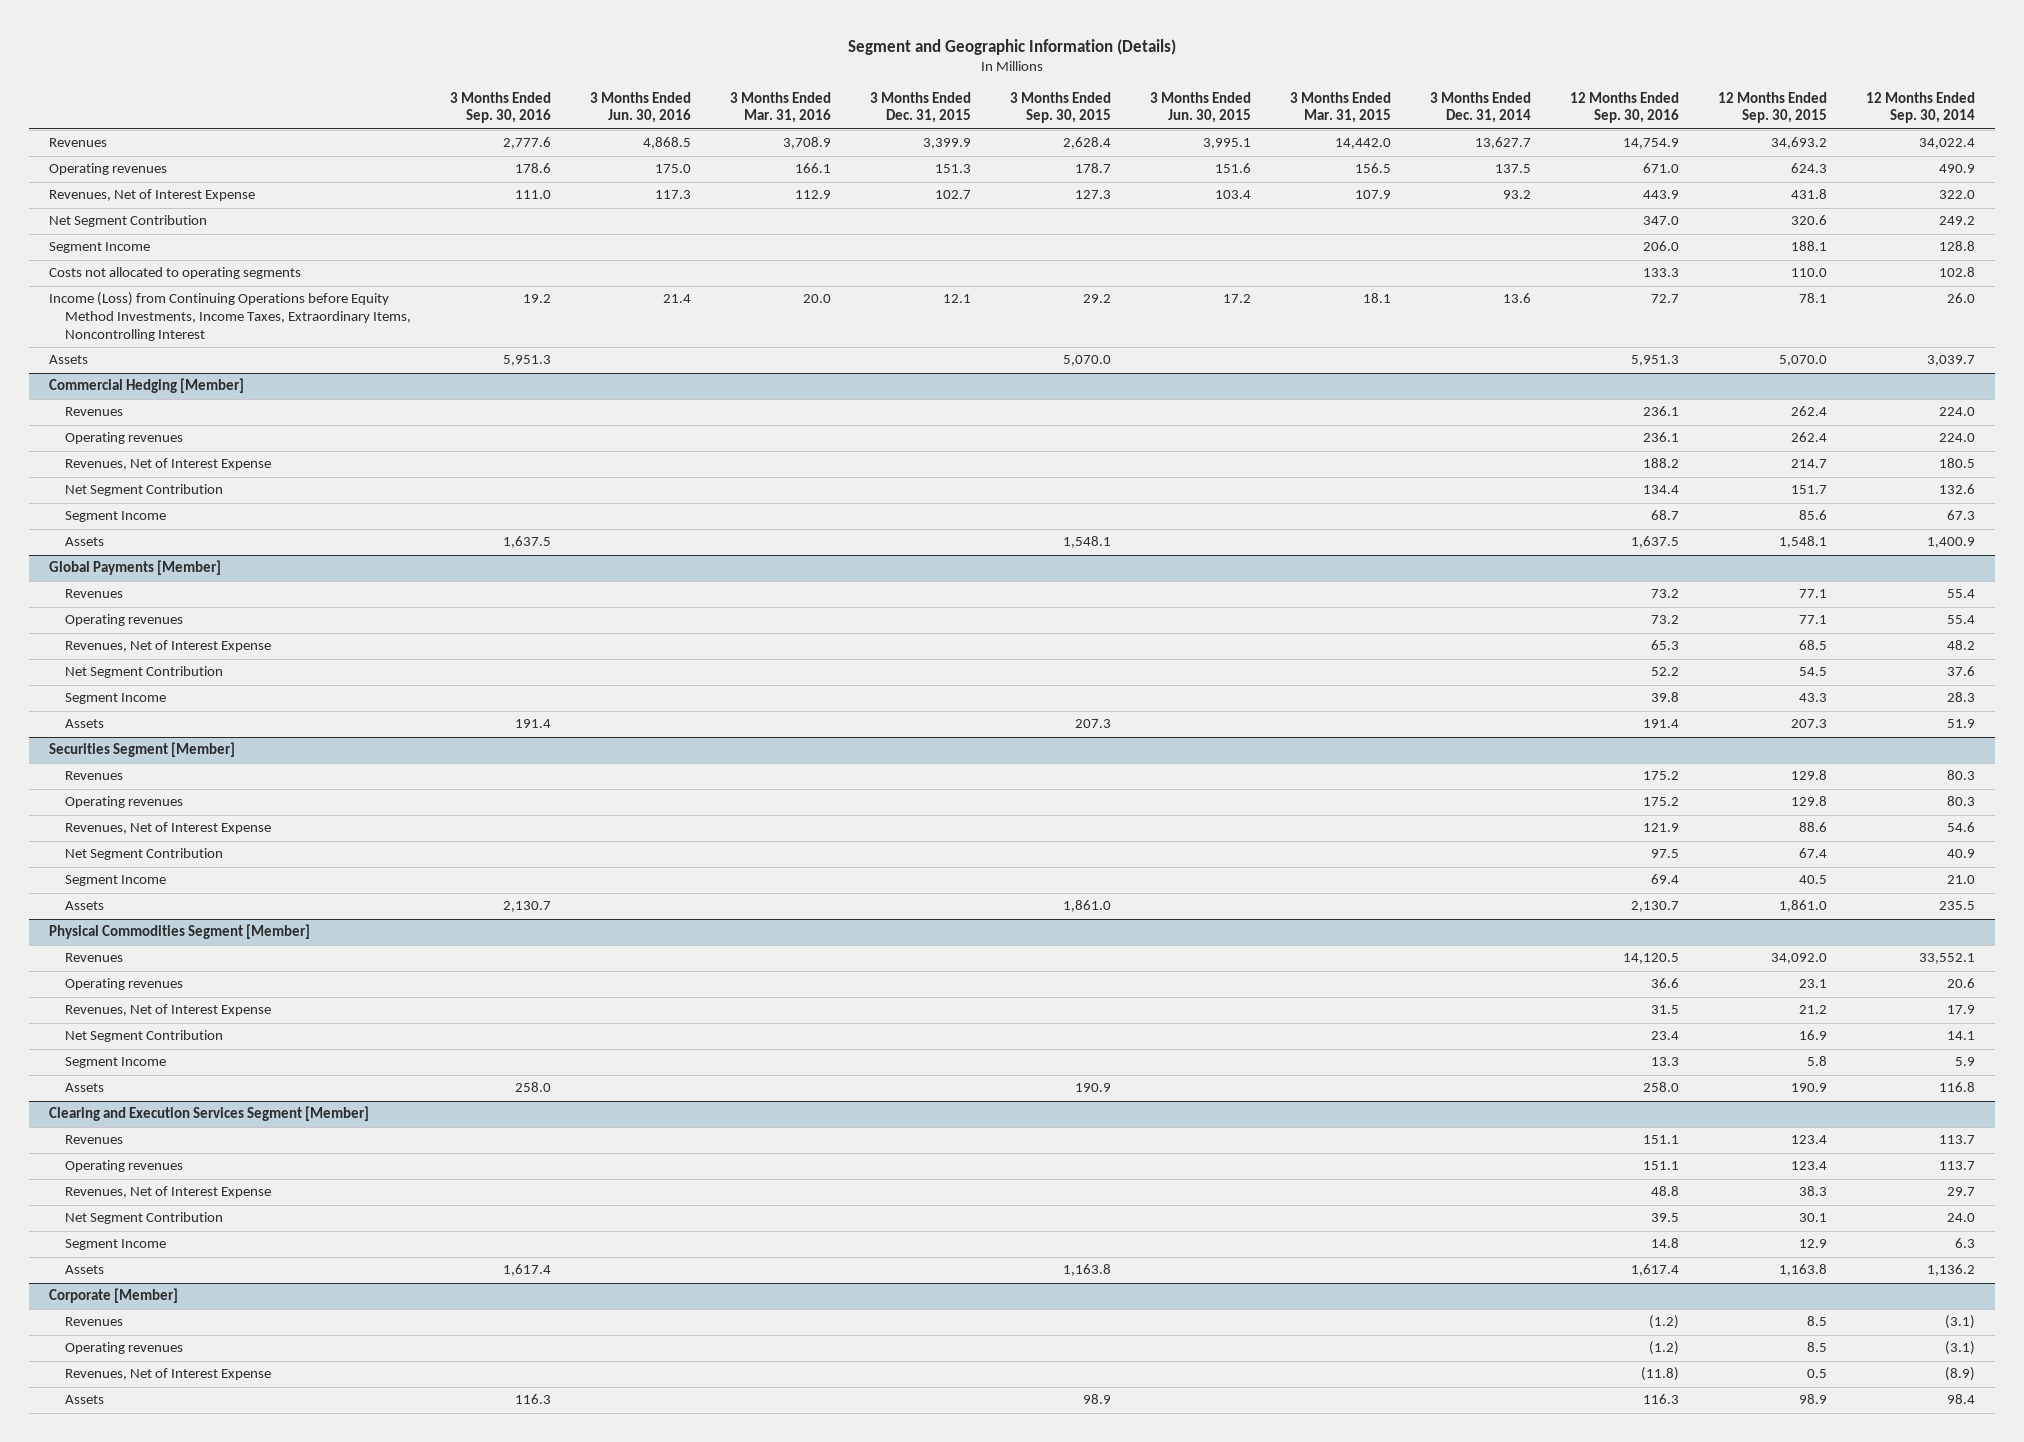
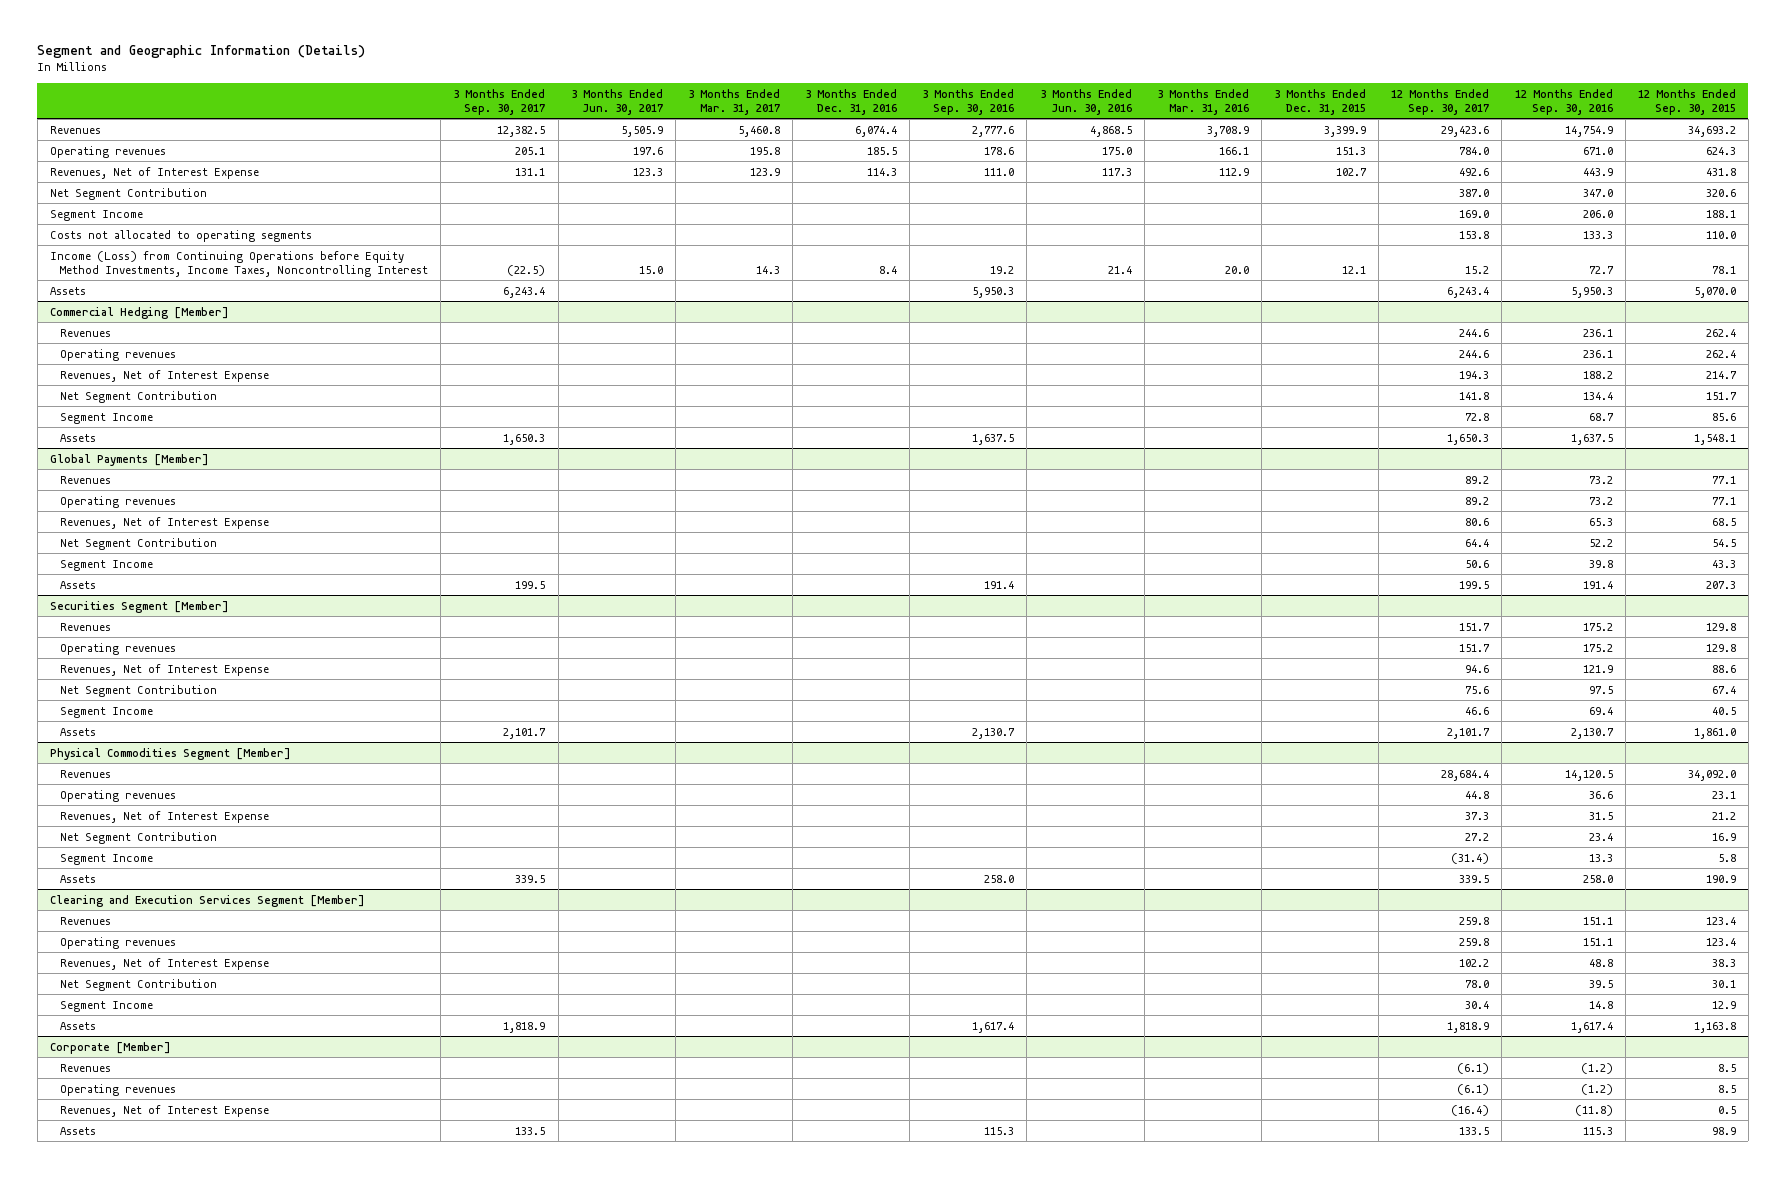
- | 3 Months Ended Sep. 30, 2016 | 3 Months Ended Jun. 30, 2016 | 3 Months Ended Mar. 31, 2016 | 3 Months Ended Dec. 31, 2015 | 3 Months Ended Sep. 30, 2015 | 3 Months Ended Jun. 30, 2015 | 3 Months Ended Mar. 31, 2015 | 3 Months Ended Dec. 31, 2014 | 12 Months Ended Sep. 30, 2016 | 12 Months Ended Sep. 30, 2015 | 12 Months Ended Sep. 30, 2014
+ | 3 Months Ended Sep. 30, 2017 | 3 Months Ended Jun. 30, 2017 | 3 Months Ended Mar. 31, 2017 | 3 Months Ended Dec. 31, 2016 | 3 Months Ended Sep. 30, 2016 | 3 Months Ended Jun. 30, 2016 | 3 Months Ended Mar. 31, 2016 | 3 Months Ended Dec. 31, 2015 | 12 Months Ended Sep. 30, 2017 | 12 Months Ended Sep. 30, 2016 | 12 Months Ended Sep. 30, 2015
- Income (Loss) from Continuing Operations before Equity Method Investments, Income Taxes, Extraordinary Items, Noncontrolling Interest | 19.2 | 21.4 | 20.0 | 12.1 | 29.2 | 17.2 | 18.1 | 13.6 | 72.7 | 78.1 | 26.0
- Assets | 5,951.3 | | | | 5,070.0 | | | | 5,951.3 | 5,070.0 | 3,039.7
+ Income (Loss) from Continuing Operations before Equity Method Investments, Income Taxes, Noncontrolling Interest | (22.5) | 15.0 | 14.3 | 8.4 | 19.2 | 21.4 | 20.0 | 12.1 | 15.2 | 72.7 | 78.1
+ Assets | 6,243.4 | | | | 5,950.3 | | | | 6,243.4 | 5,950.3 | 5,070.0
@ Corporate [Member]
- Assets | 116.3 | | | | 98.9 | | | | 116.3 | 98.9 | 98.4
+ Assets | 133.5 | | | | 115.3 | | | | 133.5 | 115.3 | 98.9

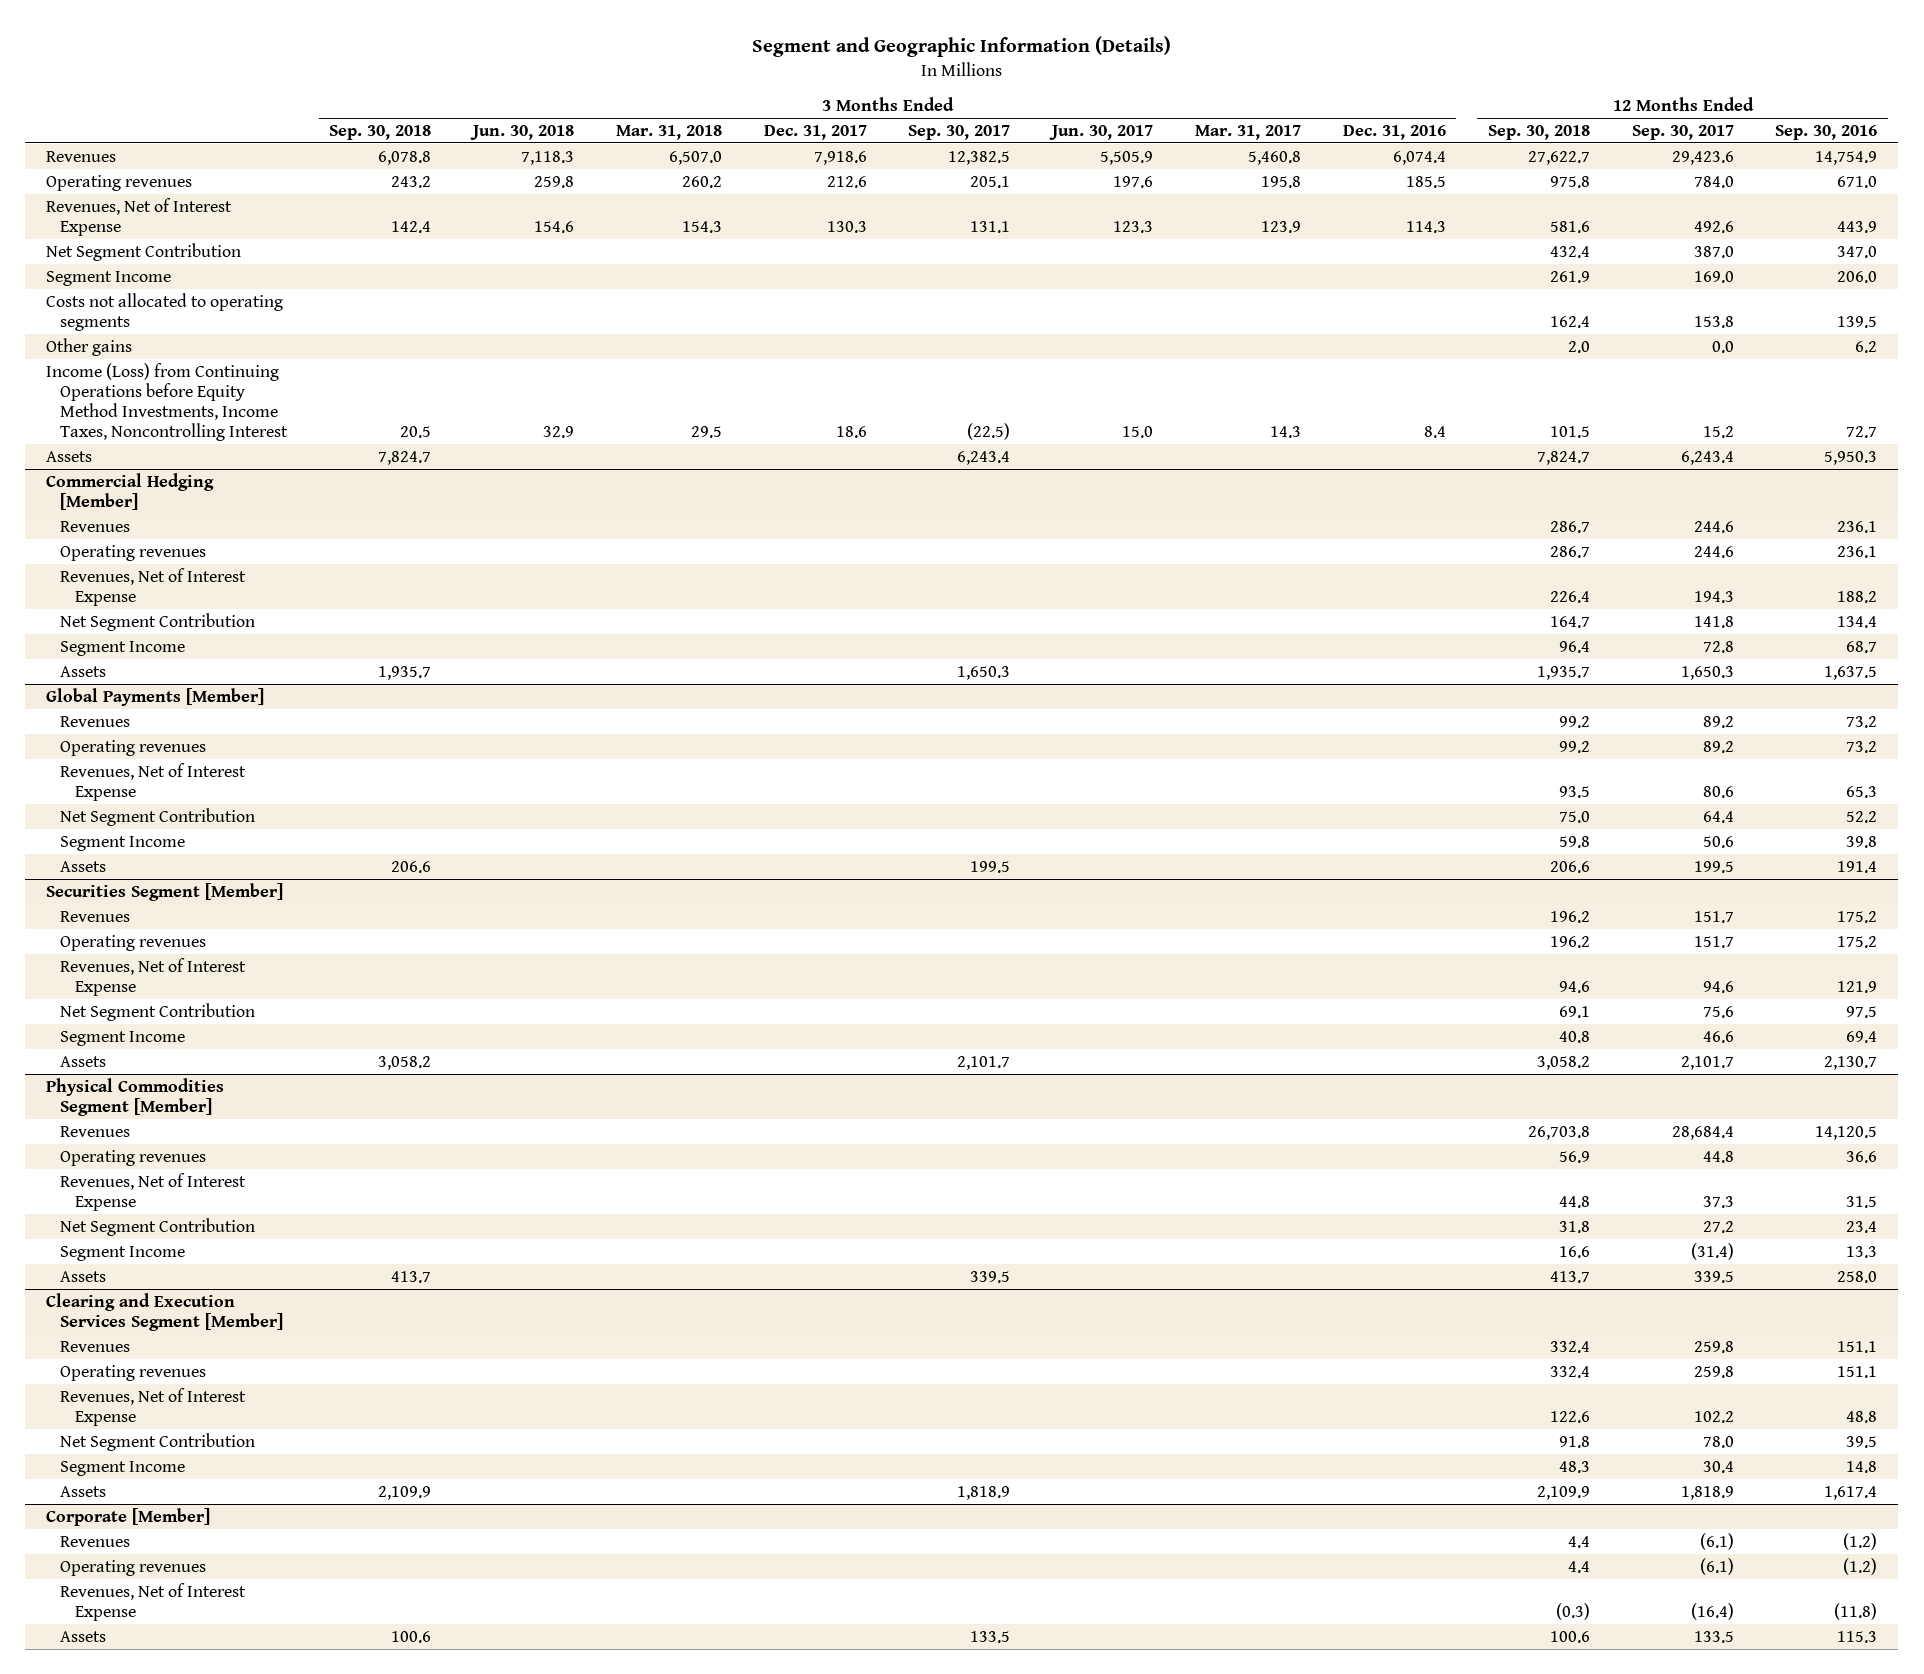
- | 3 Months Ended Sep. 30, 2017 | 3 Months Ended Jun. 30, 2017 | 3 Months Ended Mar. 31, 2017 | 3 Months Ended Dec. 31, 2016 | 3 Months Ended Sep. 30, 2016 | 3 Months Ended Jun. 30, 2016 | 3 Months Ended Mar. 31, 2016 | 3 Months Ended Dec. 31, 2015 | 12 Months Ended Sep. 30, 2017 | 12 Months Ended Sep. 30, 2016 | 12 Months Ended Sep. 30, 2015
+ | 3 Months Ended Sep. 30, 2018 | 3 Months Ended Jun. 30, 2018 | 3 Months Ended Mar. 31, 2018 | 3 Months Ended Dec. 31, 2017 | 3 Months Ended Sep. 30, 2017 | 3 Months Ended Jun. 30, 2017 | 3 Months Ended Mar. 31, 2017 | 3 Months Ended Dec. 31, 2016 | 12 Months Ended Sep. 30, 2018 | 12 Months Ended Sep. 30, 2017 | 12 Months Ended Sep. 30, 2016
- Costs not allocated to operating segments | | | | | | | | | 153.8 | 133.3 | 110.0
+ Costs not allocated to operating segments | | | | | | | | | 162.4 | 153.8 | 139.5
+ Other gains | | | | | | | | | 2.0 | 0.0 | 6.2

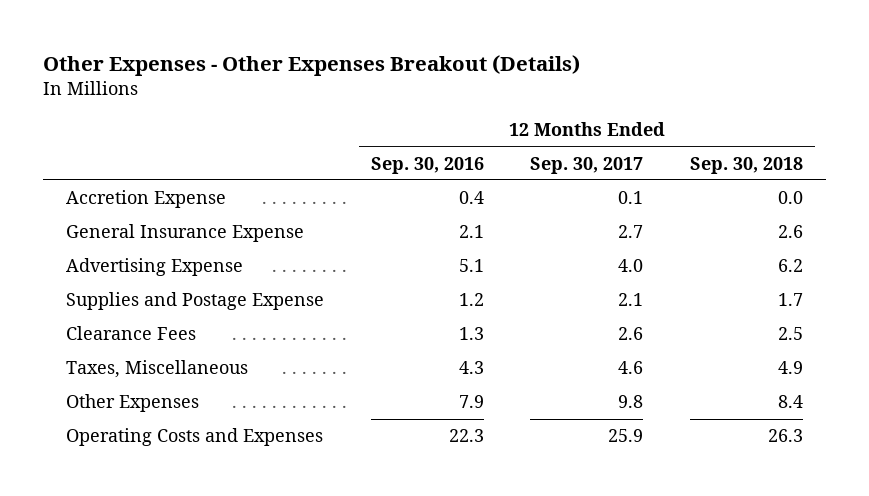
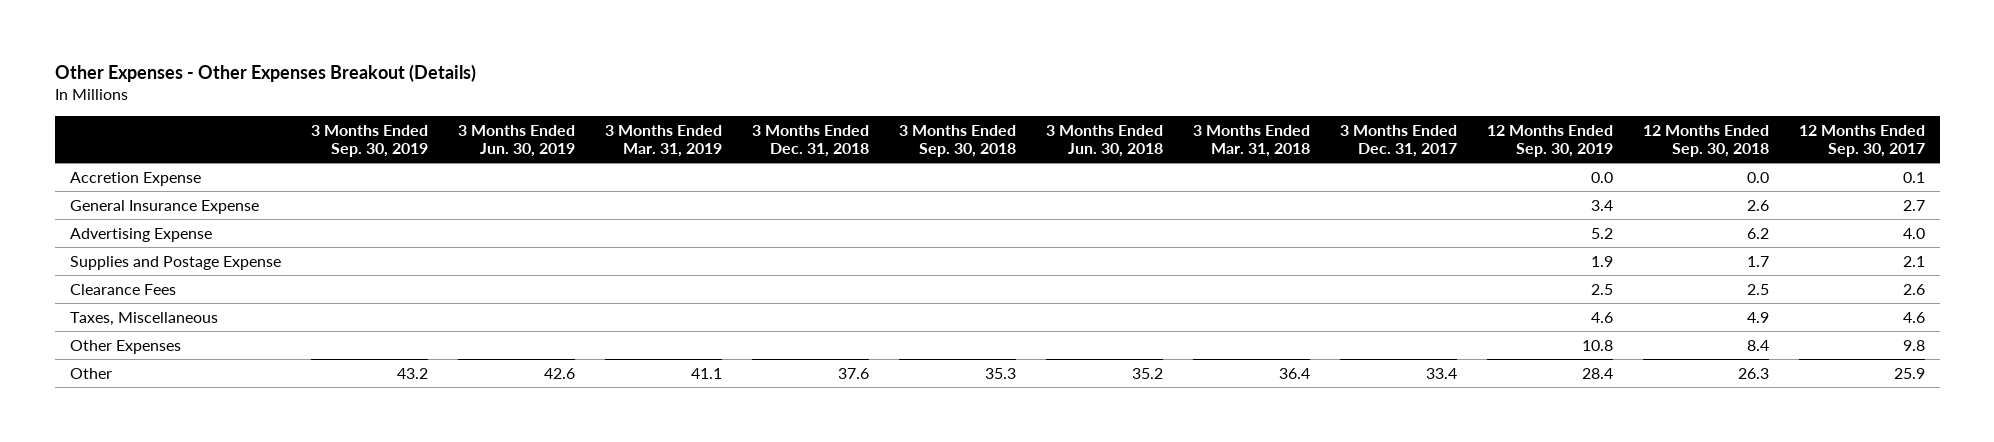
- | 12 Months Ended Sep. 30, 2016 | 12 Months Ended Sep. 30, 2017 | 12 Months Ended Sep. 30, 2018
+ | 3 Months Ended Sep. 30, 2019 | 3 Months Ended Jun. 30, 2019 | 3 Months Ended Mar. 31, 2019 | 3 Months Ended Dec. 31, 2018 | 3 Months Ended Sep. 30, 2018 | 3 Months Ended Jun. 30, 2018 | 3 Months Ended Mar. 31, 2018 | 3 Months Ended Dec. 31, 2017 | 12 Months Ended Sep. 30, 2019 | 12 Months Ended Sep. 30, 2018 | 12 Months Ended Sep. 30, 2017
- Operating Costs and Expenses | 22.3 | 25.9 | 26.3
+ Other | 43.2 | 42.6 | 41.1 | 37.6 | 35.3 | 35.2 | 36.4 | 33.4 | 28.4 | 26.3 | 25.9

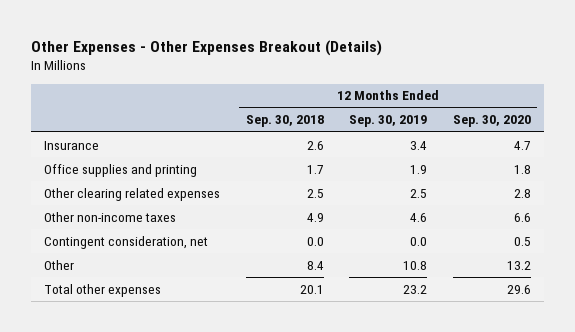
- | 3 Months Ended Sep. 30, 2019 | 3 Months Ended Jun. 30, 2019 | 3 Months Ended Mar. 31, 2019 | 3 Months Ended Dec. 31, 2018 | 3 Months Ended Sep. 30, 2018 | 3 Months Ended Jun. 30, 2018 | 3 Months Ended Mar. 31, 2018 | 3 Months Ended Dec. 31, 2017 | 12 Months Ended Sep. 30, 2019 | 12 Months Ended Sep. 30, 2018 | 12 Months Ended Sep. 30, 2017
+ | 12 Months Ended Sep. 30, 2018 | 12 Months Ended Sep. 30, 2019 | 12 Months Ended Sep. 30, 2020
- Accretion Expense | | | | | | | | | 0.0 | 0.0 | 0.1
- General Insurance Expense | | | | | | | | | 3.4 | 2.6 | 2.7
- Advertising Expense | | | | | | | | | 5.2 | 6.2 | 4.0
- Supplies and Postage Expense | | | | | | | | | 1.9 | 1.7 | 2.1
- Clearance Fees | | | | | | | | | 2.5 | 2.5 | 2.6
- Taxes, Miscellaneous | | | | | | | | | 4.6 | 4.9 | 4.6
- Other Expenses | | | | | | | | | 10.8 | 8.4 | 9.8
- Other | 43.2 | 42.6 | 41.1 | 37.6 | 35.3 | 35.2 | 36.4 | 33.4 | 28.4 | 26.3 | 25.9
+ Insurance | 2.6 | 3.4 | 4.7
+ Office supplies and printing | 1.7 | 1.9 | 1.8
+ Other clearing related expenses | 2.5 | 2.5 | 2.8
+ Other non-income taxes | 4.9 | 4.6 | 6.6
+ Contingent consideration, net | 0.0 | 0.0 | 0.5
+ Other | 8.4 | 10.8 | 13.2
+ Total other expenses | 20.1 | 23.2 | 29.6

